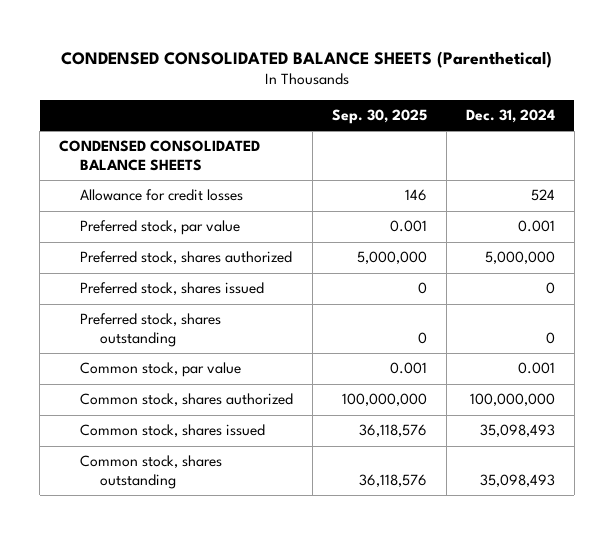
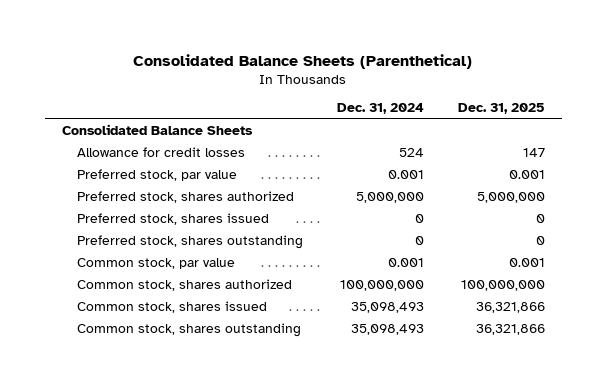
- CONDENSED CONSOLIDATED BALANCE SHEETS (Parenthetical)
+ Consolidated Balance Sheets (Parenthetical)
- | Sep. 30, 2025 | Dec. 31, 2024
+ | Dec. 31, 2024 | Dec. 31, 2025
- CONDENSED CONSOLIDATED BALANCE SHEETS
+ Consolidated Balance Sheets

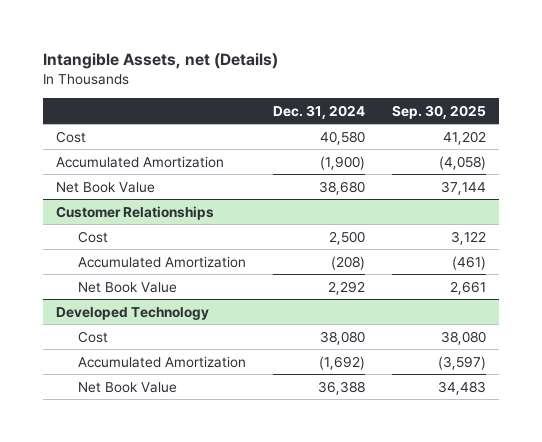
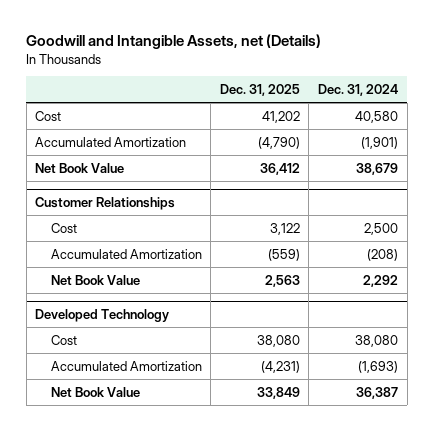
- Intangible Assets, net (Details)
+ Goodwill and Intangible Assets, net (Details)
- | Dec. 31, 2024 | Sep. 30, 2025
+ | Dec. 31, 2025 | Dec. 31, 2024
- Accumulated Amortization | (1,900) | (4,058)
- Net Book Value | 38,680 | 37,144
+ Accumulated Amortization | (4,790) | (1,901)
+ Net Book Value | 36,412 | 38,679
@ Developed Technology
- Accumulated Amortization | (1,692) | (3,597)
- Net Book Value | 36,388 | 34,483
+ Accumulated Amortization | (4,231) | (1,693)
+ Net Book Value | 33,849 | 36,387

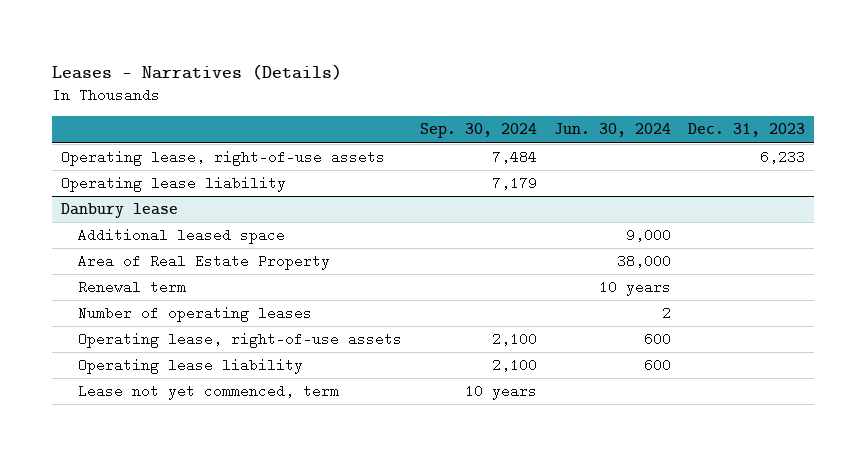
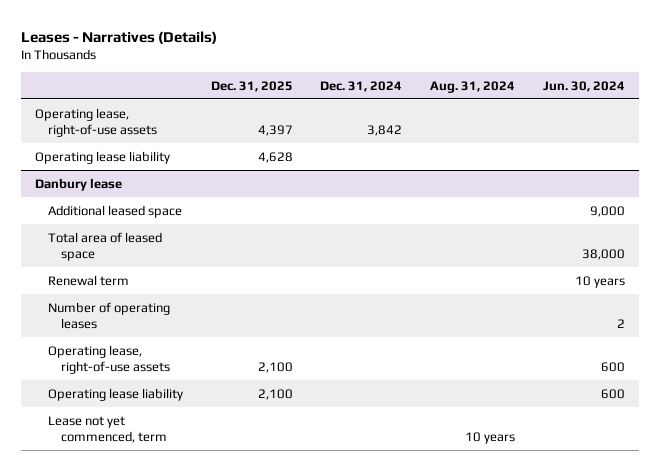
- | Sep. 30, 2024 | Jun. 30, 2024 | Dec. 31, 2023
+ | Dec. 31, 2025 | Dec. 31, 2024 | Aug. 31, 2024 | Jun. 30, 2024
@ Danbury lease
- Area of Real Estate Property | | 38,000 |
+ Total area of leased space | | | | 38,000

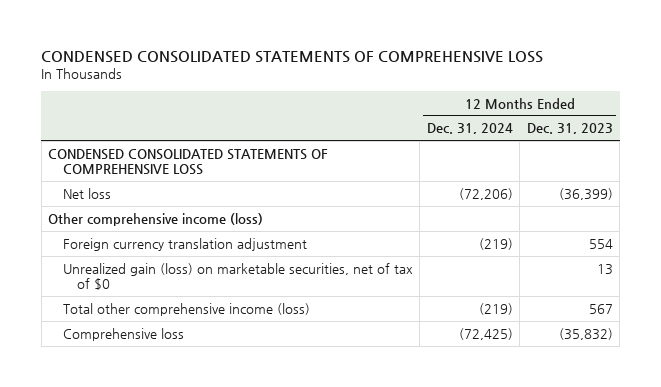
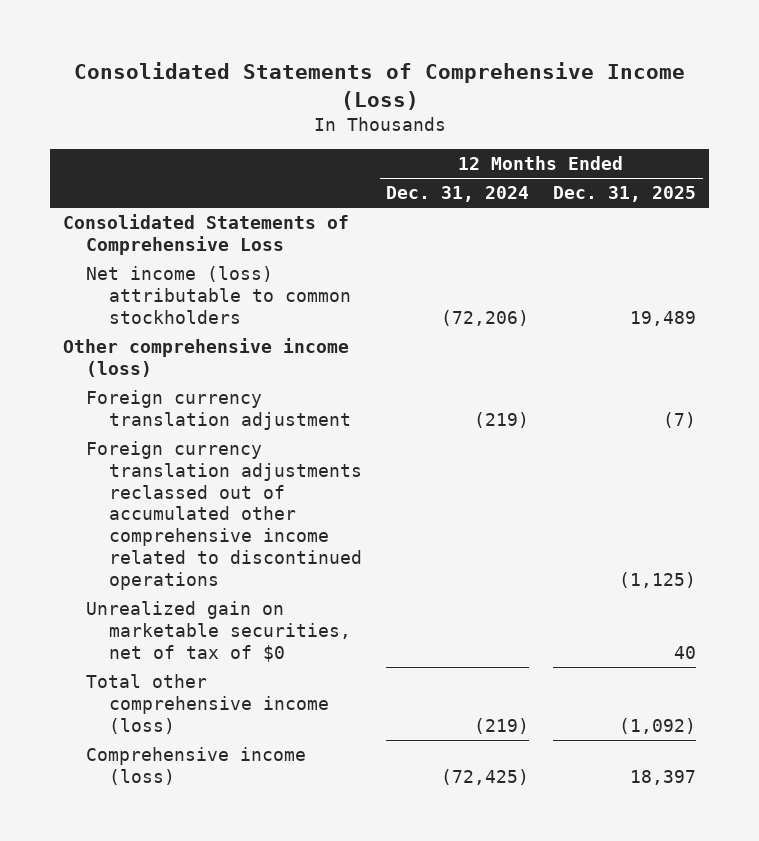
- CONDENSED CONSOLIDATED STATEMENTS OF COMPREHENSIVE LOSS
+ Consolidated Statements of Comprehensive Income (Loss)
- | 12 Months Ended Dec. 31, 2024 | 12 Months Ended Dec. 31, 2023
+ | 12 Months Ended Dec. 31, 2024 | 12 Months Ended Dec. 31, 2025
- CONDENSED CONSOLIDATED STATEMENTS OF COMPREHENSIVE LOSS
- Net loss | (72,206) | (36,399)
+ Consolidated Statements of Comprehensive Loss
+ Net income (loss) attributable to common stockholders | (72,206) | 19,489
- Unrealized gain (loss) on marketable securities, net of tax of $0 | | 13
+ Foreign currency translation adjustments reclassed out of accumulated other comprehensive income related to discontinued operations | | (1,125)
+ Unrealized gain on marketable securities, net of tax of $0 | | 40
- Comprehensive loss | (72,425) | (35,832)
+ Comprehensive income (loss) | (72,425) | 18,397

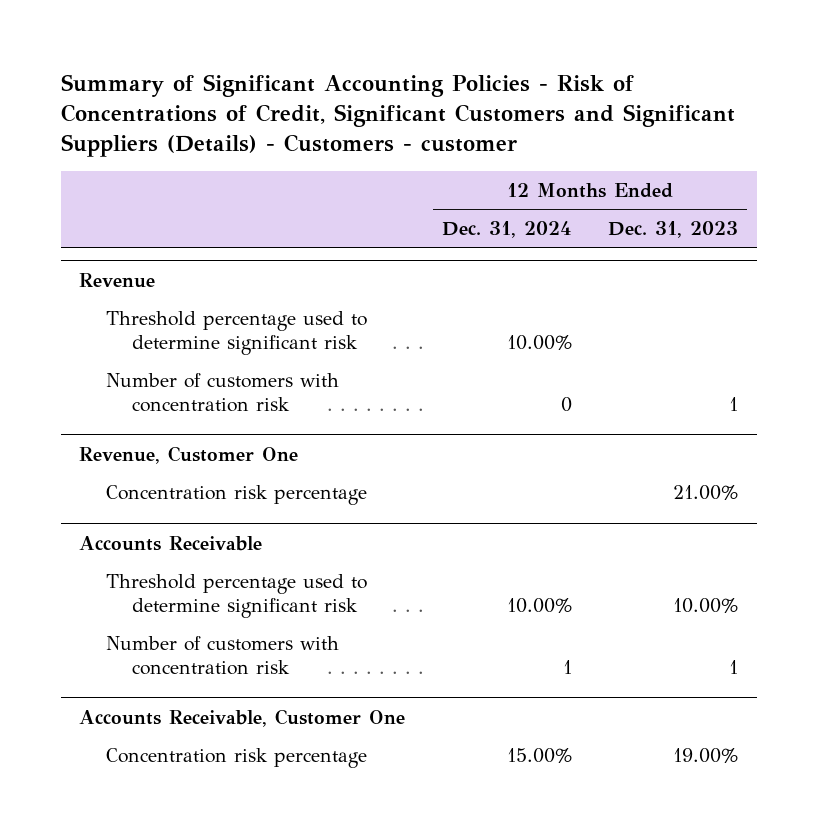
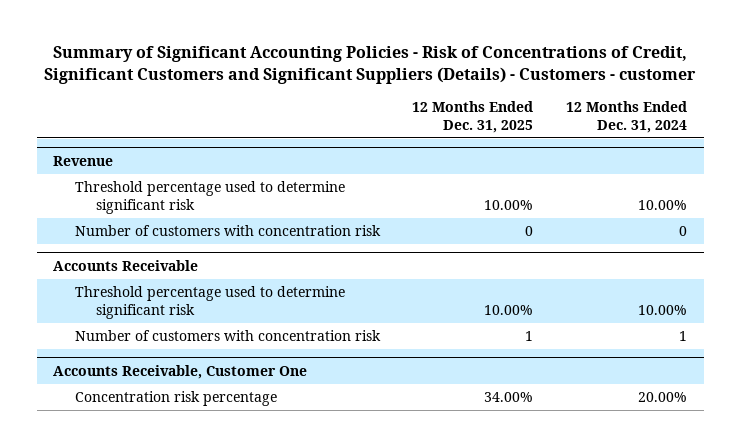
- | 12 Months Ended Dec. 31, 2024 | 12 Months Ended Dec. 31, 2023
+ | 12 Months Ended Dec. 31, 2025 | 12 Months Ended Dec. 31, 2024
- Revenue, Customer One
- Concentration risk percentage | | 21.00%
@ Accounts Receivable, Customer One
- Concentration risk percentage | 15.00% | 19.00%
+ Concentration risk percentage | 34.00% | 20.00%

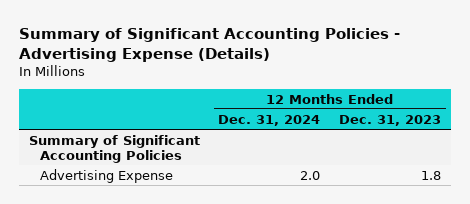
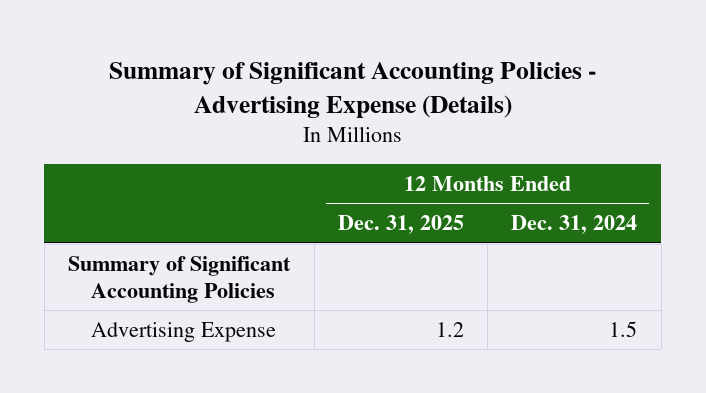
- | 12 Months Ended Dec. 31, 2024 | 12 Months Ended Dec. 31, 2023
+ | 12 Months Ended Dec. 31, 2025 | 12 Months Ended Dec. 31, 2024
- Advertising Expense | 2.0 | 1.8
+ Advertising Expense | 1.2 | 1.5

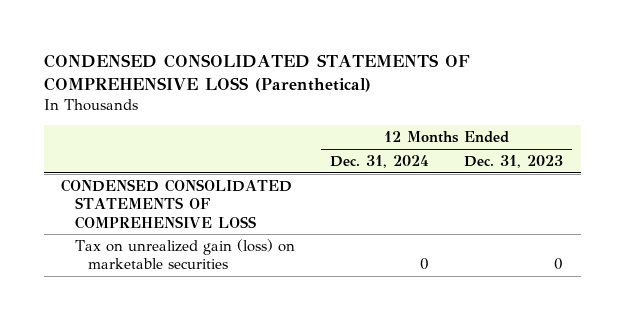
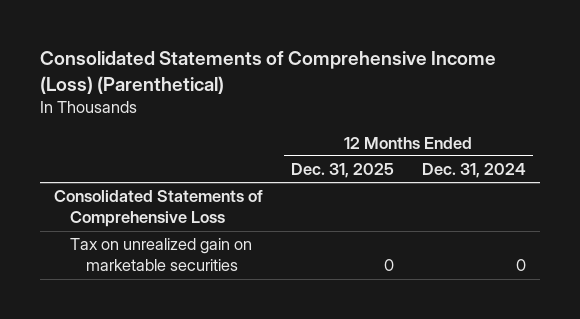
- CONDENSED CONSOLIDATED STATEMENTS OF COMPREHENSIVE LOSS (Parenthetical)
+ Consolidated Statements of Comprehensive Income (Loss) (Parenthetical)
- | 12 Months Ended Dec. 31, 2024 | 12 Months Ended Dec. 31, 2023
+ | 12 Months Ended Dec. 31, 2025 | 12 Months Ended Dec. 31, 2024
- CONDENSED CONSOLIDATED STATEMENTS OF COMPREHENSIVE LOSS
- Tax on unrealized gain (loss) on marketable securities | 0 | 0
+ Consolidated Statements of Comprehensive Loss
+ Tax on unrealized gain on marketable securities | 0 | 0

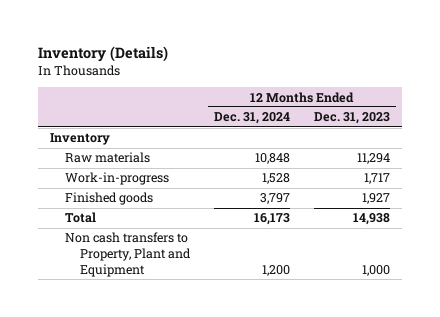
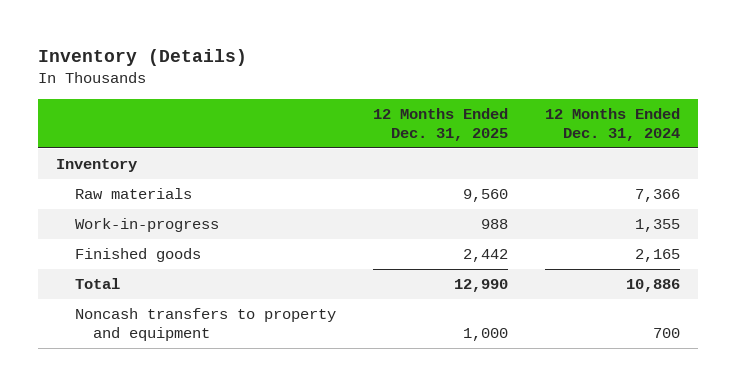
- | 12 Months Ended Dec. 31, 2024 | 12 Months Ended Dec. 31, 2023
+ | 12 Months Ended Dec. 31, 2025 | 12 Months Ended Dec. 31, 2024
- Raw materials | 10,848 | 11,294
- Work-in-progress | 1,528 | 1,717
- Finished goods | 3,797 | 1,927
- Total | 16,173 | 14,938
- Non cash transfers to Property, Plant and Equipment | 1,200 | 1,000
+ Raw materials | 9,560 | 7,366
+ Work-in-progress | 988 | 1,355
+ Finished goods | 2,442 | 2,165
+ Total | 12,990 | 10,886
+ Noncash transfers to property and equipment | 1,000 | 700

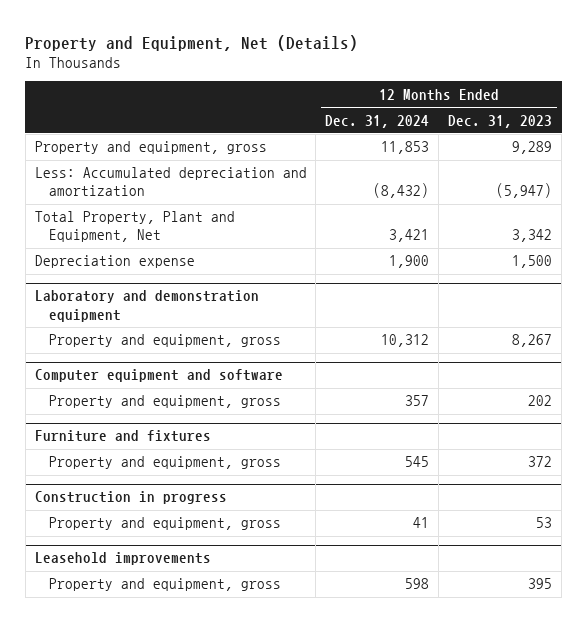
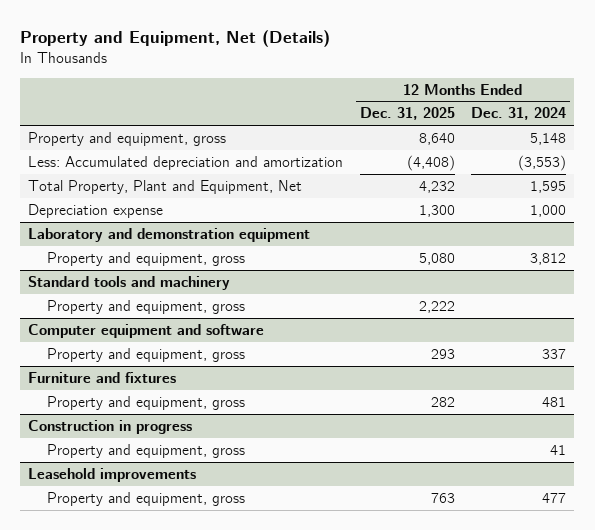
- | 12 Months Ended Dec. 31, 2024 | 12 Months Ended Dec. 31, 2023
+ | 12 Months Ended Dec. 31, 2025 | 12 Months Ended Dec. 31, 2024
- Property and equipment, gross | 11,853 | 9,289
- Less: Accumulated depreciation and amortization | (8,432) | (5,947)
- Total Property, Plant and Equipment, Net | 3,421 | 3,342
- Depreciation expense | 1,900 | 1,500
+ Property and equipment, gross | 8,640 | 5,148
+ Less: Accumulated depreciation and amortization | (4,408) | (3,553)
+ Total Property, Plant and Equipment, Net | 4,232 | 1,595
+ Depreciation expense | 1,300 | 1,000
@ Laboratory and demonstration equipment
- Property and equipment, gross | 10,312 | 8,267
+ Property and equipment, gross | 5,080 | 3,812
+ Standard tools and machinery
+ Property and equipment, gross | 2,222 |
@ Computer equipment and software
- Property and equipment, gross | 357 | 202
+ Property and equipment, gross | 293 | 337
@ Furniture and fixtures
- Property and equipment, gross | 545 | 372
+ Property and equipment, gross | 282 | 481
@ Leasehold improvements
- Property and equipment, gross | 598 | 395
+ Property and equipment, gross | 763 | 477

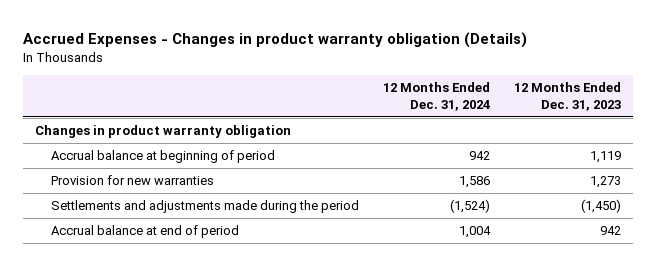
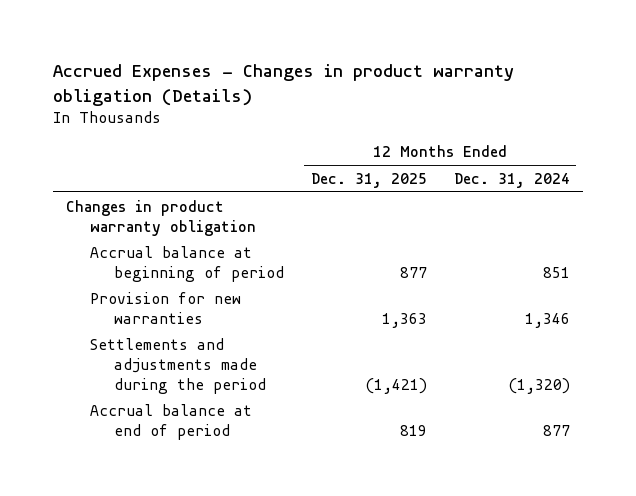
- | 12 Months Ended Dec. 31, 2024 | 12 Months Ended Dec. 31, 2023
+ | 12 Months Ended Dec. 31, 2025 | 12 Months Ended Dec. 31, 2024
- Accrual balance at beginning of period | 942 | 1,119
- Provision for new warranties | 1,586 | 1,273
- Settlements and adjustments made during the period | (1,524) | (1,450)
- Accrual balance at end of period | 1,004 | 942
+ Accrual balance at beginning of period | 877 | 851
+ Provision for new warranties | 1,363 | 1,346
+ Settlements and adjustments made during the period | (1,421) | (1,320)
+ Accrual balance at end of period | 819 | 877

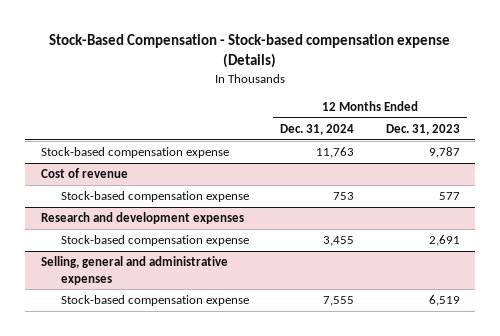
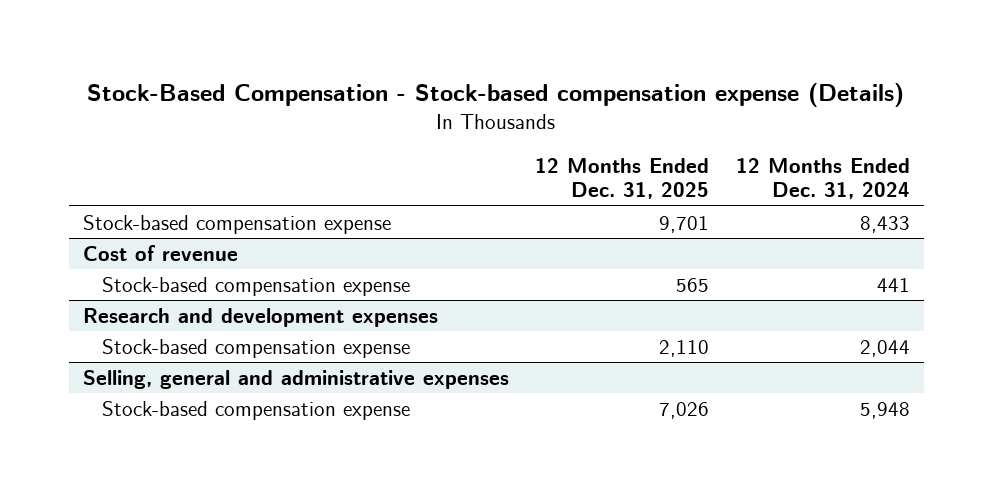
- | 12 Months Ended Dec. 31, 2024 | 12 Months Ended Dec. 31, 2023
+ | 12 Months Ended Dec. 31, 2025 | 12 Months Ended Dec. 31, 2024
- Stock-based compensation expense | 11,763 | 9,787
+ Stock-based compensation expense | 9,701 | 8,433
@ Cost of revenue
- Stock-based compensation expense | 753 | 577
+ Stock-based compensation expense | 565 | 441
@ Research and development expenses
- Stock-based compensation expense | 3,455 | 2,691
+ Stock-based compensation expense | 2,110 | 2,044
@ Selling, general and administrative expenses
- Stock-based compensation expense | 7,555 | 6,519
+ Stock-based compensation expense | 7,026 | 5,948

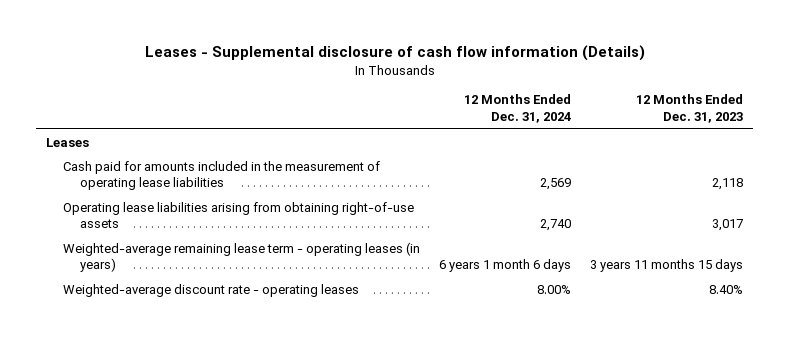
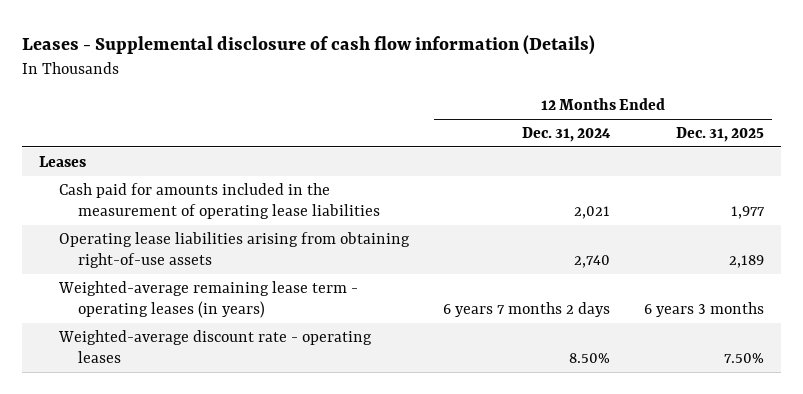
- | 12 Months Ended Dec. 31, 2024 | 12 Months Ended Dec. 31, 2023
+ | 12 Months Ended Dec. 31, 2024 | 12 Months Ended Dec. 31, 2025
- Cash paid for amounts included in the measurement of operating lease liabilities | 2,569 | 2,118
+ Cash paid for amounts included in the measurement of operating lease liabilities | 2,021 | 1,977
- Weighted-average remaining lease term - operating leases (in years) | 6 years 1 month 6 days | 3 years 11 months 15 days
- Weighted-average discount rate - operating leases | 8.00% | 8.40%
+ Weighted-average remaining lease term - operating leases (in years) | 6 years 7 months 2 days | 6 years 3 months
+ Weighted-average discount rate - operating leases | 8.50% | 7.50%

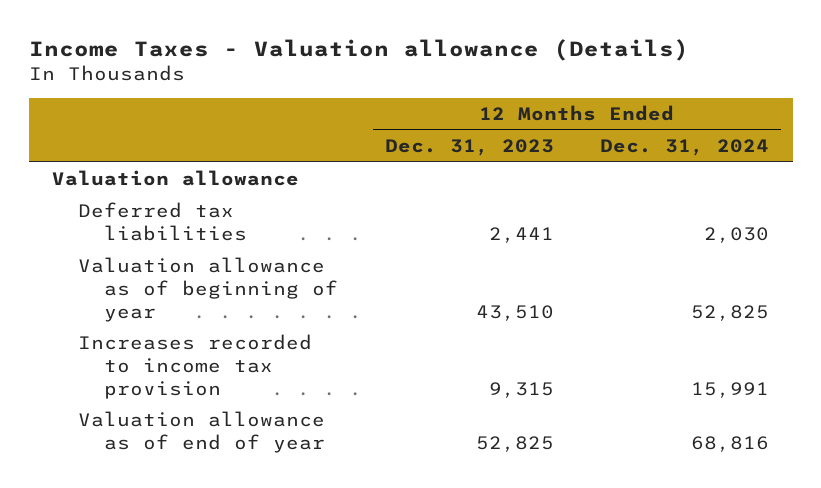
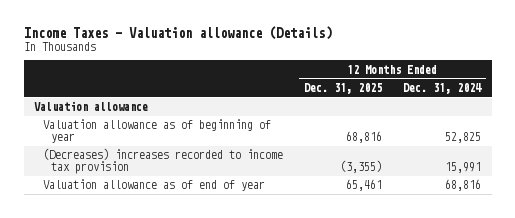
- | 12 Months Ended Dec. 31, 2023 | 12 Months Ended Dec. 31, 2024
+ | 12 Months Ended Dec. 31, 2025 | 12 Months Ended Dec. 31, 2024
- Deferred tax liabilities | 2,441 | 2,030
- Increases recorded to income tax provision | 9,315 | 15,991
+ (Decreases) increases recorded to income tax provision | (3,355) | 15,991

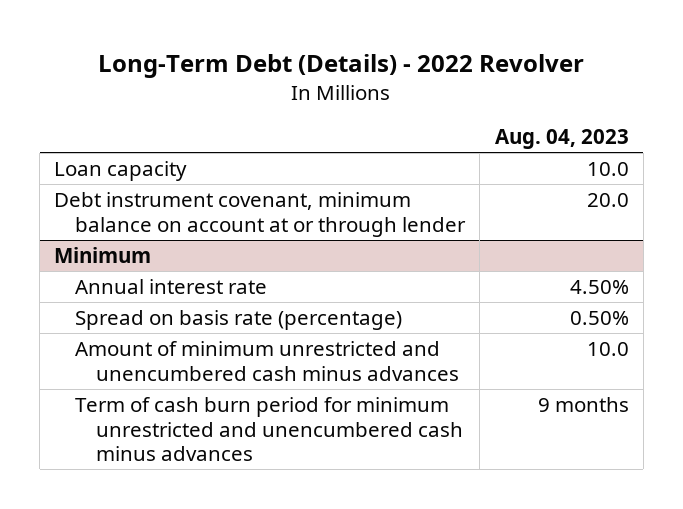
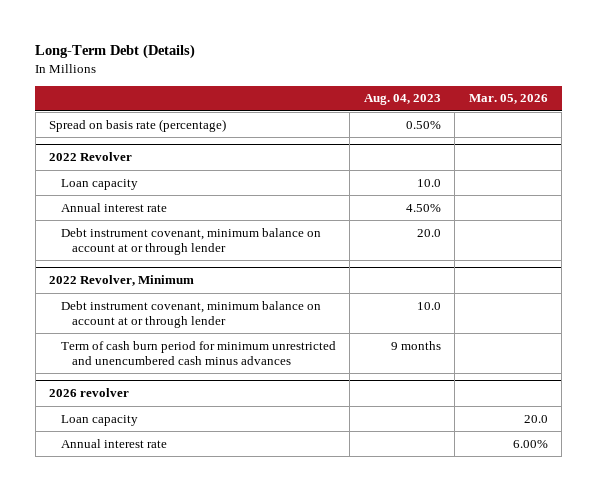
- Long-Term Debt (Details) - 2022 Revolver
+ Long-Term Debt (Details)
- | Aug. 04, 2023
+ | Aug. 04, 2023 | Mar. 05, 2026
+ Spread on basis rate (percentage) | 0.50% |
+ 2022 Revolver
- Debt instrument covenant, minimum balance on account at or through lender | 20.0
- Minimum
- Spread on basis rate (percentage) | 0.50%
- Amount of minimum unrestricted and unencumbered cash minus advances | 10.0
+ Debt instrument covenant, minimum balance on account at or through lender | 20.0 |
+ 2022 Revolver, Minimum
+ Debt instrument covenant, minimum balance on account at or through lender | 10.0 |
+ 2026 revolver
+ Loan capacity | | 20.0
+ Annual interest rate | | 6.00%

